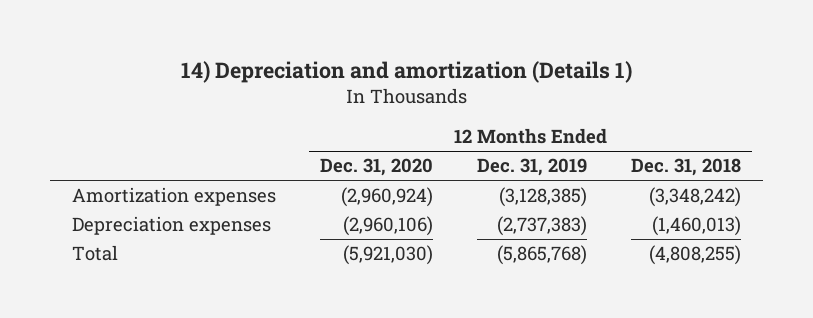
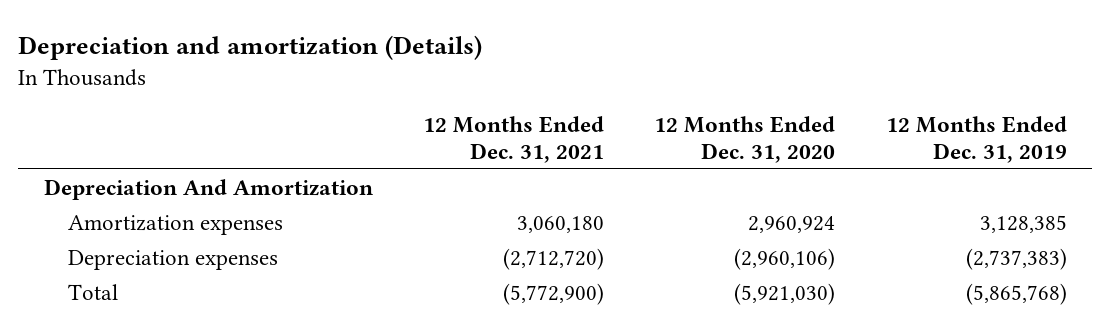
- 14) Depreciation and amortization (Details 1)
+ Depreciation and amortization (Details)
- | 12 Months Ended Dec. 31, 2020 | 12 Months Ended Dec. 31, 2019 | 12 Months Ended Dec. 31, 2018
+ | 12 Months Ended Dec. 31, 2021 | 12 Months Ended Dec. 31, 2020 | 12 Months Ended Dec. 31, 2019
- Amortization expenses | (2,960,924) | (3,128,385) | (3,348,242)
+ Depreciation And Amortization
+ Amortization expenses | 3,060,180 | 2,960,924 | 3,128,385

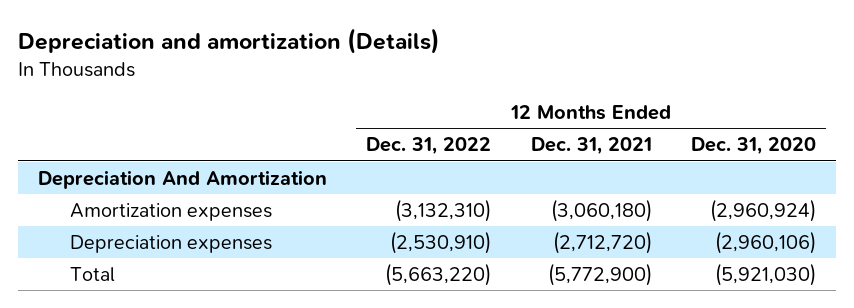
- | 12 Months Ended Dec. 31, 2021 | 12 Months Ended Dec. 31, 2020 | 12 Months Ended Dec. 31, 2019
+ | 12 Months Ended Dec. 31, 2022 | 12 Months Ended Dec. 31, 2021 | 12 Months Ended Dec. 31, 2020
- Amortization expenses | 3,060,180 | 2,960,924 | 3,128,385
+ Amortization expenses | (3,132,310) | (3,060,180) | (2,960,924)

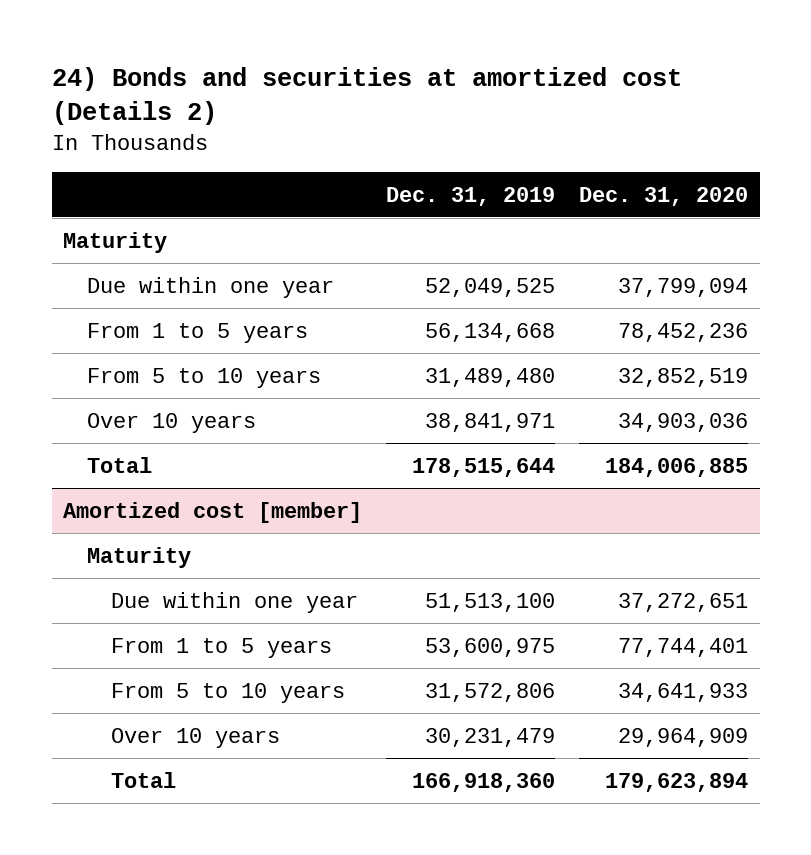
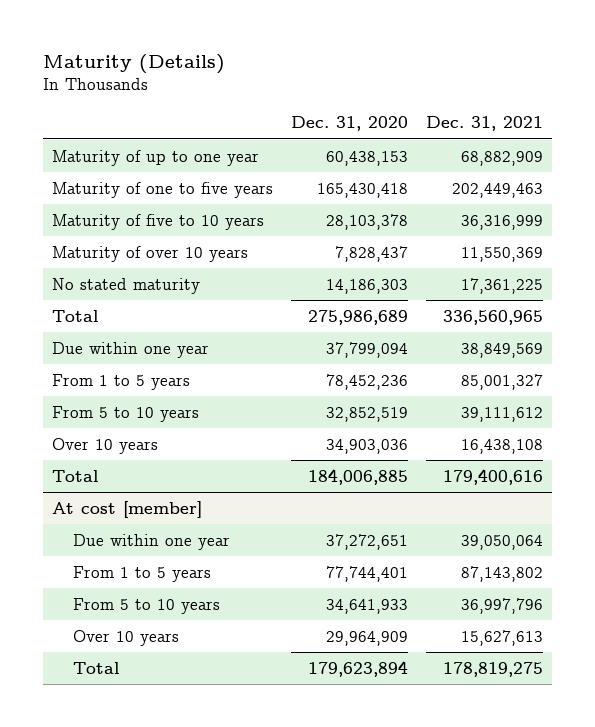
- 24) Bonds and securities at amortized cost (Details 2)
+ Maturity (Details)
- | Dec. 31, 2019 | Dec. 31, 2020
+ | Dec. 31, 2020 | Dec. 31, 2021
- Maturity
+ Maturity of up to one year | 60,438,153 | 68,882,909
+ Maturity of one to five years | 165,430,418 | 202,449,463
+ Maturity of five to 10 years | 28,103,378 | 36,316,999
+ Maturity of over 10 years | 7,828,437 | 11,550,369
+ No stated maturity | 14,186,303 | 17,361,225
+ Total | 275,986,689 | 336,560,965
- Amortized cost [member]
- Maturity
+ At cost [member]

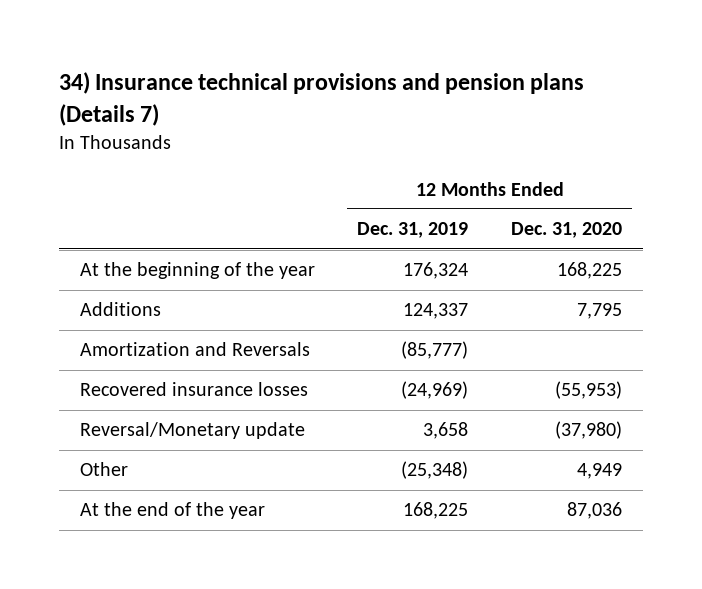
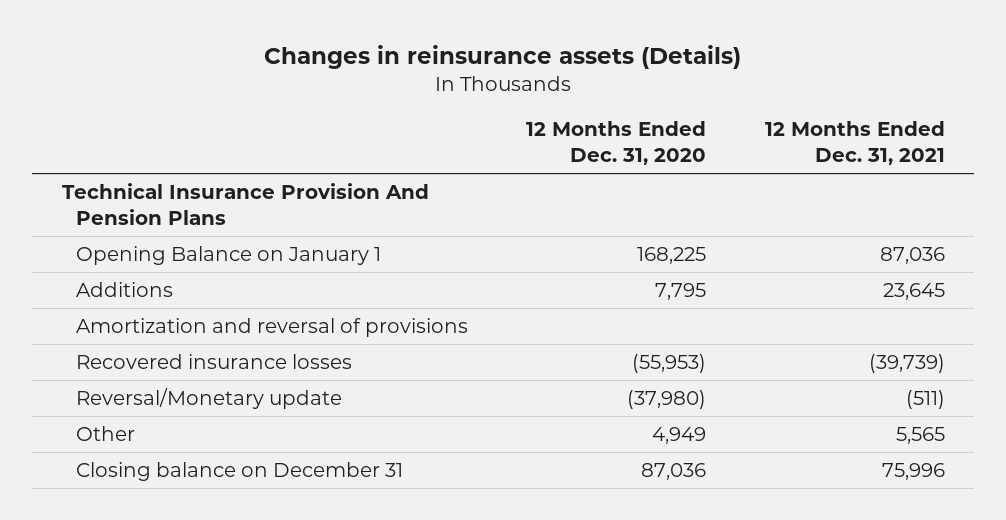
- 34) Insurance technical provisions and pension plans (Details 7)
+ Changes in reinsurance assets (Details)
- | 12 Months Ended Dec. 31, 2019 | 12 Months Ended Dec. 31, 2020
+ | 12 Months Ended Dec. 31, 2020 | 12 Months Ended Dec. 31, 2021
- At the beginning of the year | 176,324 | 168,225
+ Technical Insurance Provision And Pension Plans
+ Opening Balance on January 1 | 168,225 | 87,036
- Amortization and Reversals | (85,777) |
+ Amortization and reversal of provisions
- At the end of the year | 168,225 | 87,036
+ Closing balance on December 31 | 87,036 | 75,996

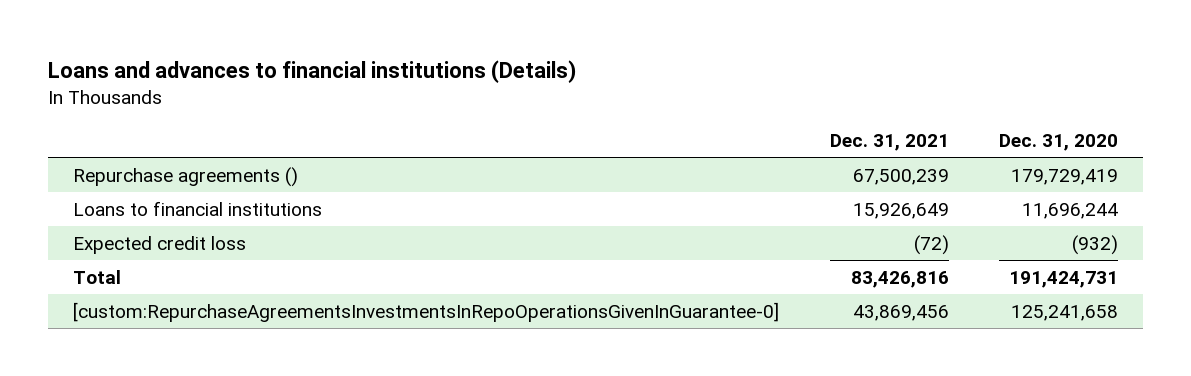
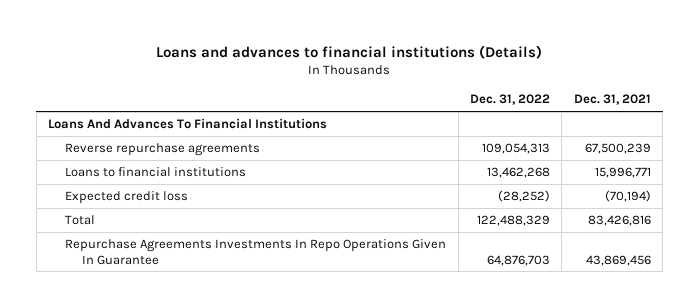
- | Dec. 31, 2021 | Dec. 31, 2020
+ | Dec. 31, 2022 | Dec. 31, 2021
- Repurchase agreements () | 67,500,239 | 179,729,419
- Loans to financial institutions | 15,926,649 | 11,696,244
- Expected credit loss | (72) | (932)
+ Loans And Advances To Financial Institutions
+ Reverse repurchase agreements | 109,054,313 | 67,500,239
+ Loans to financial institutions | 13,462,268 | 15,996,771
+ Expected credit loss | (28,252) | (70,194)
- [custom:RepurchaseAgreementsInvestmentsInRepoOperationsGivenInGuarantee-0] | 43,869,456 | 125,241,658
+ Repurchase Agreements Investments In Repo Operations Given In Guarantee | 64,876,703 | 43,869,456

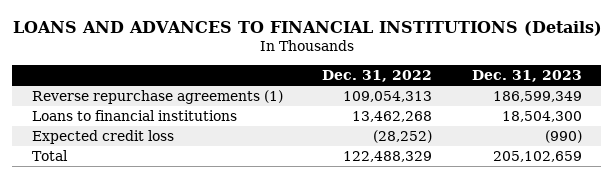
- Loans and advances to financial institutions (Details)
+ LOANS AND ADVANCES TO FINANCIAL INSTITUTIONS (Details)
- | Dec. 31, 2022 | Dec. 31, 2021
+ | Dec. 31, 2022 | Dec. 31, 2023
- Loans And Advances To Financial Institutions
- Reverse repurchase agreements | 109,054,313 | 67,500,239
+ Reverse repurchase agreements (1) | 109,054,313 | 186,599,349
- Repurchase Agreements Investments In Repo Operations Given In Guarantee | 64,876,703 | 43,869,456

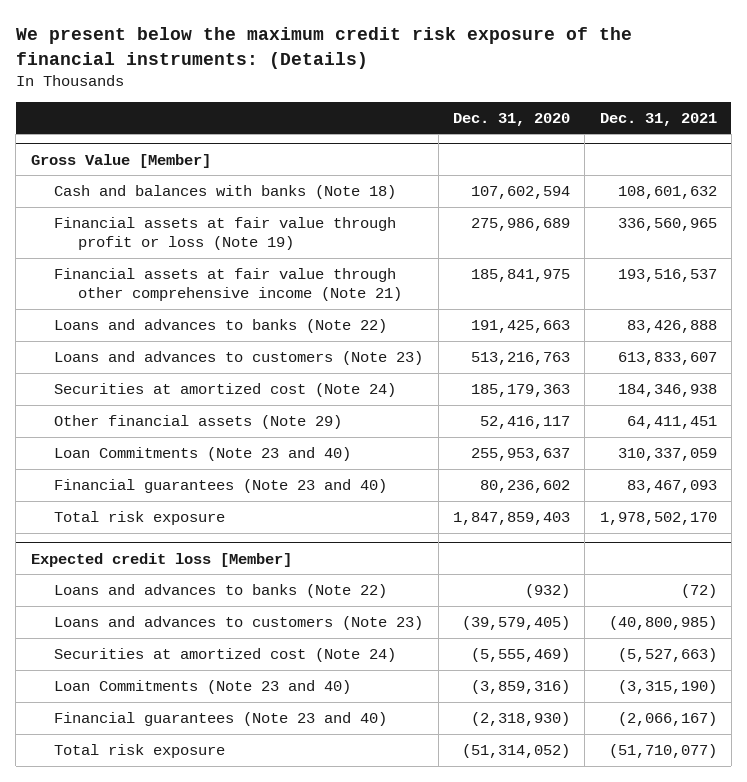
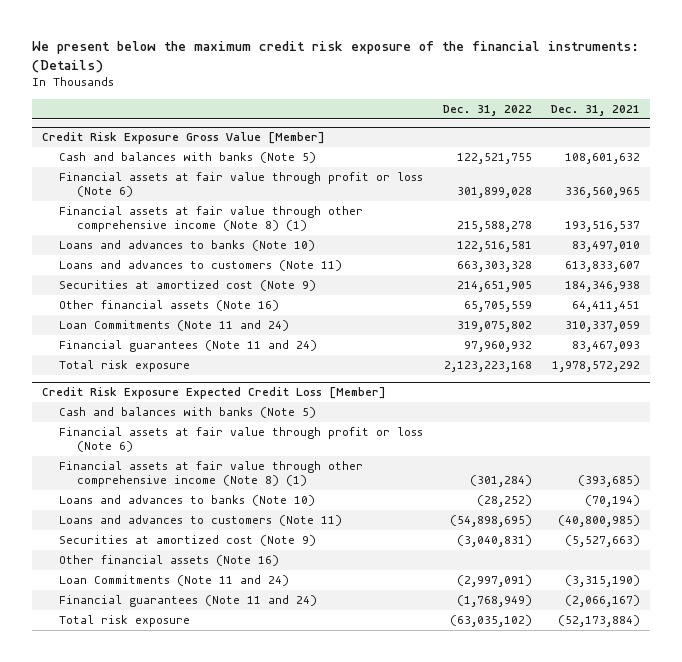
- | Dec. 31, 2020 | Dec. 31, 2021
+ | Dec. 31, 2022 | Dec. 31, 2021
- Gross Value [Member]
- Cash and balances with banks (Note 18) | 107,602,594 | 108,601,632
- Financial assets at fair value through profit or loss (Note 19) | 275,986,689 | 336,560,965
- Financial assets at fair value through other comprehensive income (Note 21) | 185,841,975 | 193,516,537
- Loans and advances to banks (Note 22) | 191,425,663 | 83,426,888
- Loans and advances to customers (Note 23) | 513,216,763 | 613,833,607
- Securities at amortized cost (Note 24) | 185,179,363 | 184,346,938
- Other financial assets (Note 29) | 52,416,117 | 64,411,451
- Loan Commitments (Note 23 and 40) | 255,953,637 | 310,337,059
- Financial guarantees (Note 23 and 40) | 80,236,602 | 83,467,093
- Total risk exposure | 1,847,859,403 | 1,978,502,170
- Expected credit loss [Member]
- Loans and advances to banks (Note 22) | (932) | (72)
- Loans and advances to customers (Note 23) | (39,579,405) | (40,800,985)
- Securities at amortized cost (Note 24) | (5,555,469) | (5,527,663)
- Loan Commitments (Note 23 and 40) | (3,859,316) | (3,315,190)
- Financial guarantees (Note 23 and 40) | (2,318,930) | (2,066,167)
- Total risk exposure | (51,314,052) | (51,710,077)
+ Credit Risk Exposure Gross Value [Member]
+ Cash and balances with banks (Note 5) | 122,521,755 | 108,601,632
+ Financial assets at fair value through profit or loss (Note 6) | 301,899,028 | 336,560,965
+ Financial assets at fair value through other comprehensive income (Note 8) (1) | 215,588,278 | 193,516,537
+ Loans and advances to banks (Note 10) | 122,516,581 | 83,497,010
+ Loans and advances to customers (Note 11) | 663,303,328 | 613,833,607
+ Securities at amortized cost (Note 9) | 214,651,905 | 184,346,938
+ Other financial assets (Note 16) | 65,705,559 | 64,411,451
+ Loan Commitments (Note 11 and 24) | 319,075,802 | 310,337,059
+ Financial guarantees (Note 11 and 24) | 97,960,932 | 83,467,093
+ Total risk exposure | 2,123,223,168 | 1,978,572,292
+ Credit Risk Exposure Expected Credit Loss [Member]
+ Cash and balances with banks (Note 5)
+ Financial assets at fair value through profit or loss (Note 6)
+ Financial assets at fair value through other comprehensive income (Note 8) (1) | (301,284) | (393,685)
+ Loans and advances to banks (Note 10) | (28,252) | (70,194)
+ Loans and advances to customers (Note 11) | (54,898,695) | (40,800,985)
+ Securities at amortized cost (Note 9) | (3,040,831) | (5,527,663)
+ Other financial assets (Note 16)
+ Loan Commitments (Note 11 and 24) | (2,997,091) | (3,315,190)
+ Financial guarantees (Note 11 and 24) | (1,768,949) | (2,066,167)
+ Total risk exposure | (63,035,102) | (52,173,884)

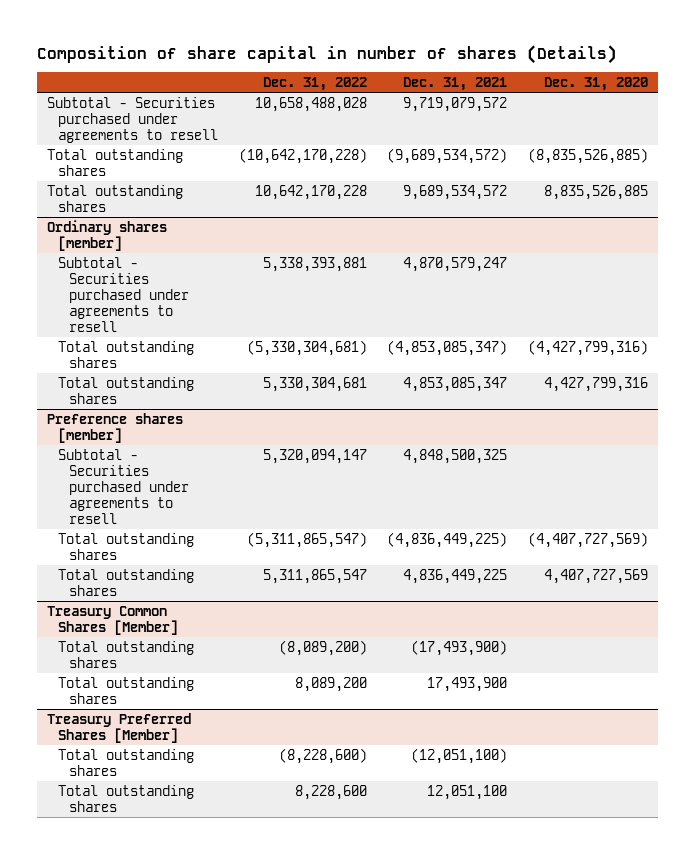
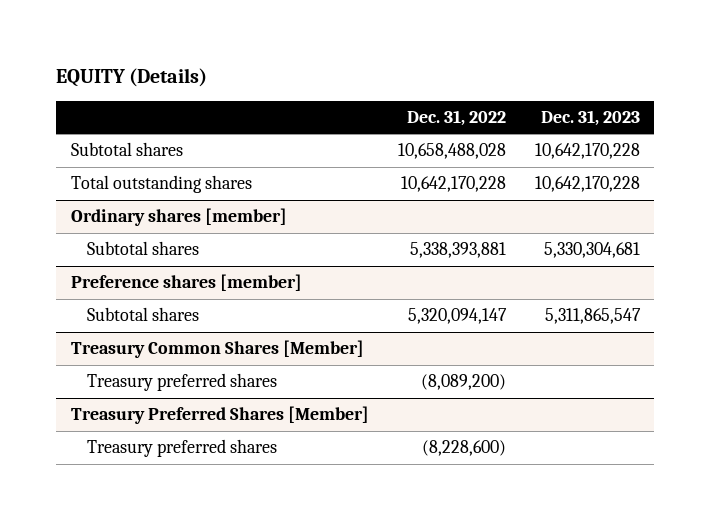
- Composition of share capital in number of shares (Details)
+ EQUITY (Details)
- | Dec. 31, 2022 | Dec. 31, 2021 | Dec. 31, 2020
+ | Dec. 31, 2022 | Dec. 31, 2023
- Subtotal - Securities purchased under agreements to resell | 10,658,488,028 | 9,719,079,572 |
- Total outstanding shares | (10,642,170,228) | (9,689,534,572) | (8,835,526,885)
+ Subtotal shares | 10,658,488,028 | 10,642,170,228
@ Ordinary shares [member]
- Subtotal - Securities purchased under agreements to resell | 5,338,393,881 | 4,870,579,247 |
- Total outstanding shares | (5,330,304,681) | (4,853,085,347) | (4,427,799,316)
- Total outstanding shares | 5,330,304,681 | 4,853,085,347 | 4,427,799,316
+ Subtotal shares | 5,338,393,881 | 5,330,304,681
@ Preference shares [member]
- Subtotal - Securities purchased under agreements to resell | 5,320,094,147 | 4,848,500,325 |
- Total outstanding shares | (5,311,865,547) | (4,836,449,225) | (4,407,727,569)
- Total outstanding shares | 5,311,865,547 | 4,836,449,225 | 4,407,727,569
+ Subtotal shares | 5,320,094,147 | 5,311,865,547
@ Treasury Common Shares [Member]
- Total outstanding shares | (8,089,200) | (17,493,900) |
- Total outstanding shares | 8,089,200 | 17,493,900 |
+ Treasury preferred shares | (8,089,200) |
@ Treasury Preferred Shares [Member]
- Total outstanding shares | (8,228,600) | (12,051,100) |
- Total outstanding shares | 8,228,600 | 12,051,100 |
+ Treasury preferred shares | (8,228,600) |

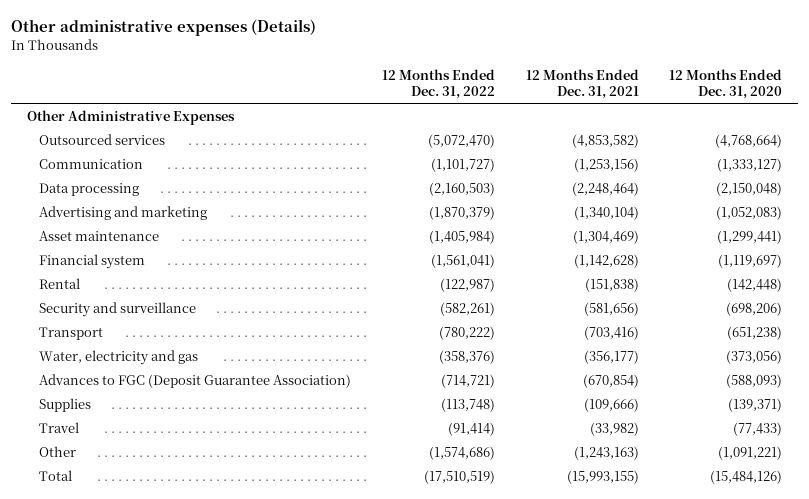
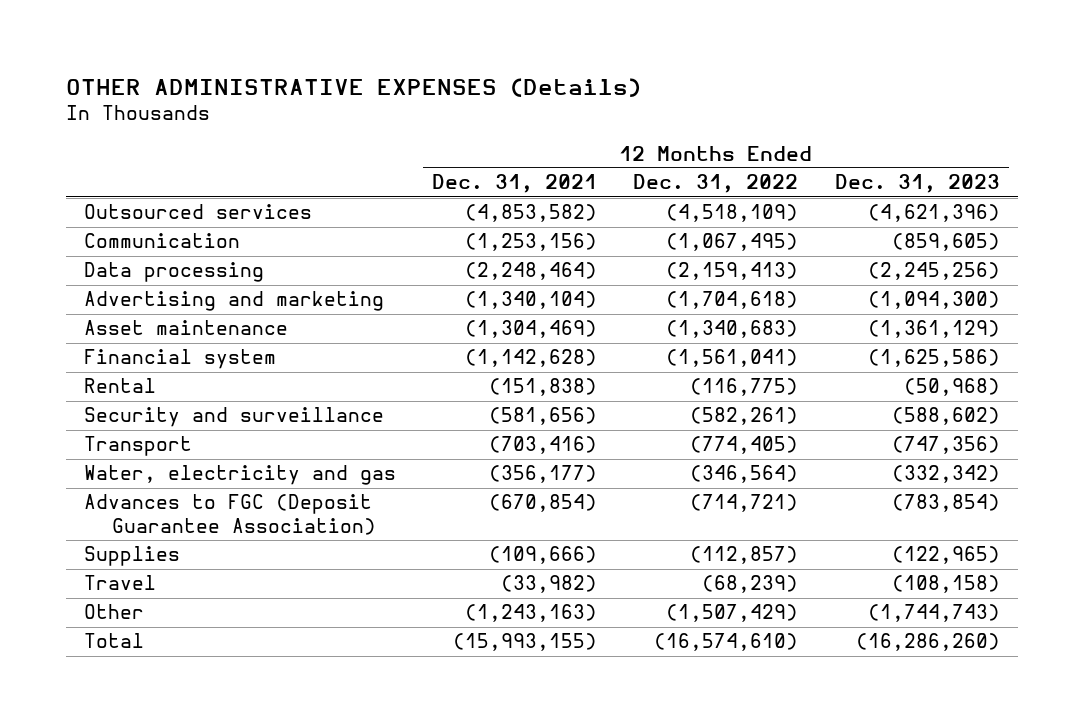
- Other administrative expenses (Details)
+ OTHER ADMINISTRATIVE EXPENSES (Details)
- | 12 Months Ended Dec. 31, 2022 | 12 Months Ended Dec. 31, 2021 | 12 Months Ended Dec. 31, 2020
+ | 12 Months Ended Dec. 31, 2021 | 12 Months Ended Dec. 31, 2022 | 12 Months Ended Dec. 31, 2023
- Other Administrative Expenses
- Outsourced services | (5,072,470) | (4,853,582) | (4,768,664)
- Communication | (1,101,727) | (1,253,156) | (1,333,127)
- Data processing | (2,160,503) | (2,248,464) | (2,150,048)
- Advertising and marketing | (1,870,379) | (1,340,104) | (1,052,083)
- Asset maintenance | (1,405,984) | (1,304,469) | (1,299,441)
+ Outsourced services | (4,853,582) | (4,518,109) | (4,621,396)
+ Communication | (1,253,156) | (1,067,495) | (859,605)
+ Data processing | (2,248,464) | (2,159,413) | (2,245,256)
+ Advertising and marketing | (1,340,104) | (1,704,618) | (1,094,300)
+ Asset maintenance | (1,304,469) | (1,340,683) | (1,361,129)
- Rental | (122,987) | (151,838) | (142,448)
+ Rental | (151,838) | (116,775) | (50,968)
- Transport | (780,222) | (703,416) | (651,238)
- Water, electricity and gas | (358,376) | (356,177) | (373,056)
+ Transport | (703,416) | (774,405) | (747,356)
+ Water, electricity and gas | (356,177) | (346,564) | (332,342)
- Supplies | (113,748) | (109,666) | (139,371)
- Travel | (91,414) | (33,982) | (77,433)
- Other | (1,574,686) | (1,243,163) | (1,091,221)
- Total | (17,510,519) | (15,993,155) | (15,484,126)
+ Supplies | (109,666) | (112,857) | (122,965)
+ Travel | (33,982) | (68,239) | (108,158)
+ Other | (1,243,163) | (1,507,429) | (1,744,743)
+ Total | (15,993,155) | (16,574,610) | (16,286,260)

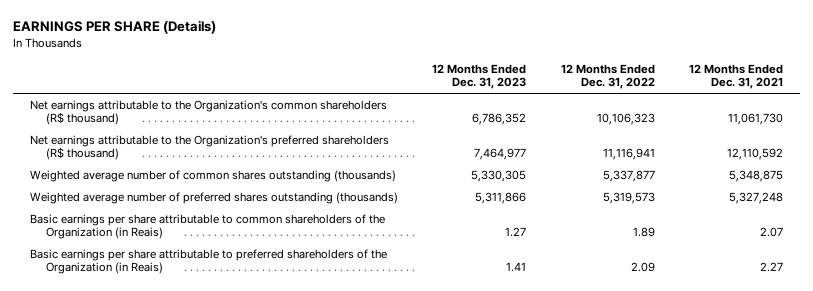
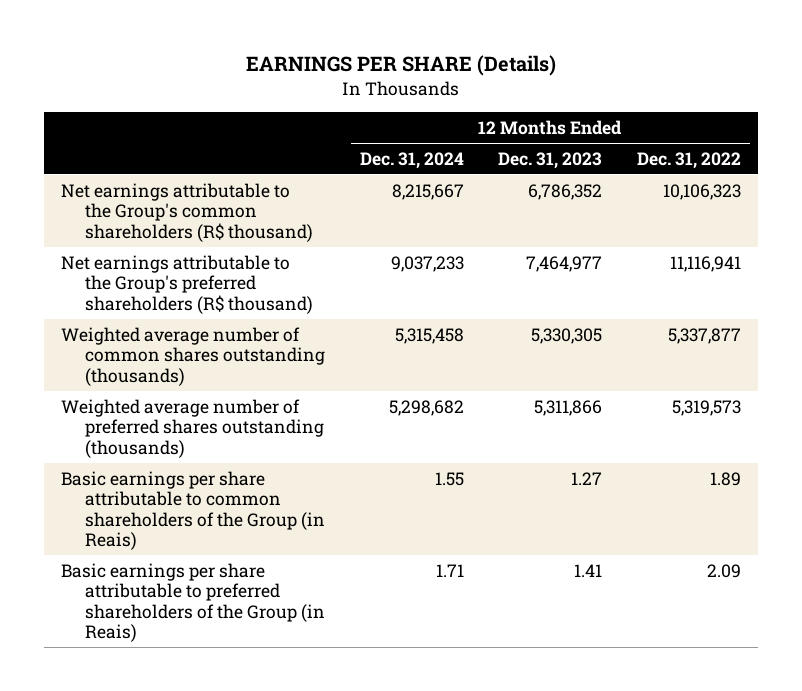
- | 12 Months Ended Dec. 31, 2023 | 12 Months Ended Dec. 31, 2022 | 12 Months Ended Dec. 31, 2021
+ | 12 Months Ended Dec. 31, 2024 | 12 Months Ended Dec. 31, 2023 | 12 Months Ended Dec. 31, 2022
- Net earnings attributable to the Organization's common shareholders (R$ thousand) | 6,786,352 | 10,106,323 | 11,061,730
- Net earnings attributable to the Organization's preferred shareholders (R$ thousand) | 7,464,977 | 11,116,941 | 12,110,592
+ Net earnings attributable to the Group's common shareholders (R$ thousand) | 8,215,667 | 6,786,352 | 10,106,323
+ Net earnings attributable to the Group's preferred shareholders (R$ thousand) | 9,037,233 | 7,464,977 | 11,116,941
- Basic earnings per share attributable to common shareholders of the Organization (in Reais) | 1.27 | 1.89 | 2.07
- Basic earnings per share attributable to preferred shareholders of the Organization (in Reais) | 1.41 | 2.09 | 2.27
+ Basic earnings per share attributable to common shareholders of the Group (in Reais) | 1.55 | 1.27 | 1.89
+ Basic earnings per share attributable to preferred shareholders of the Group (in Reais) | 1.71 | 1.41 | 2.09

